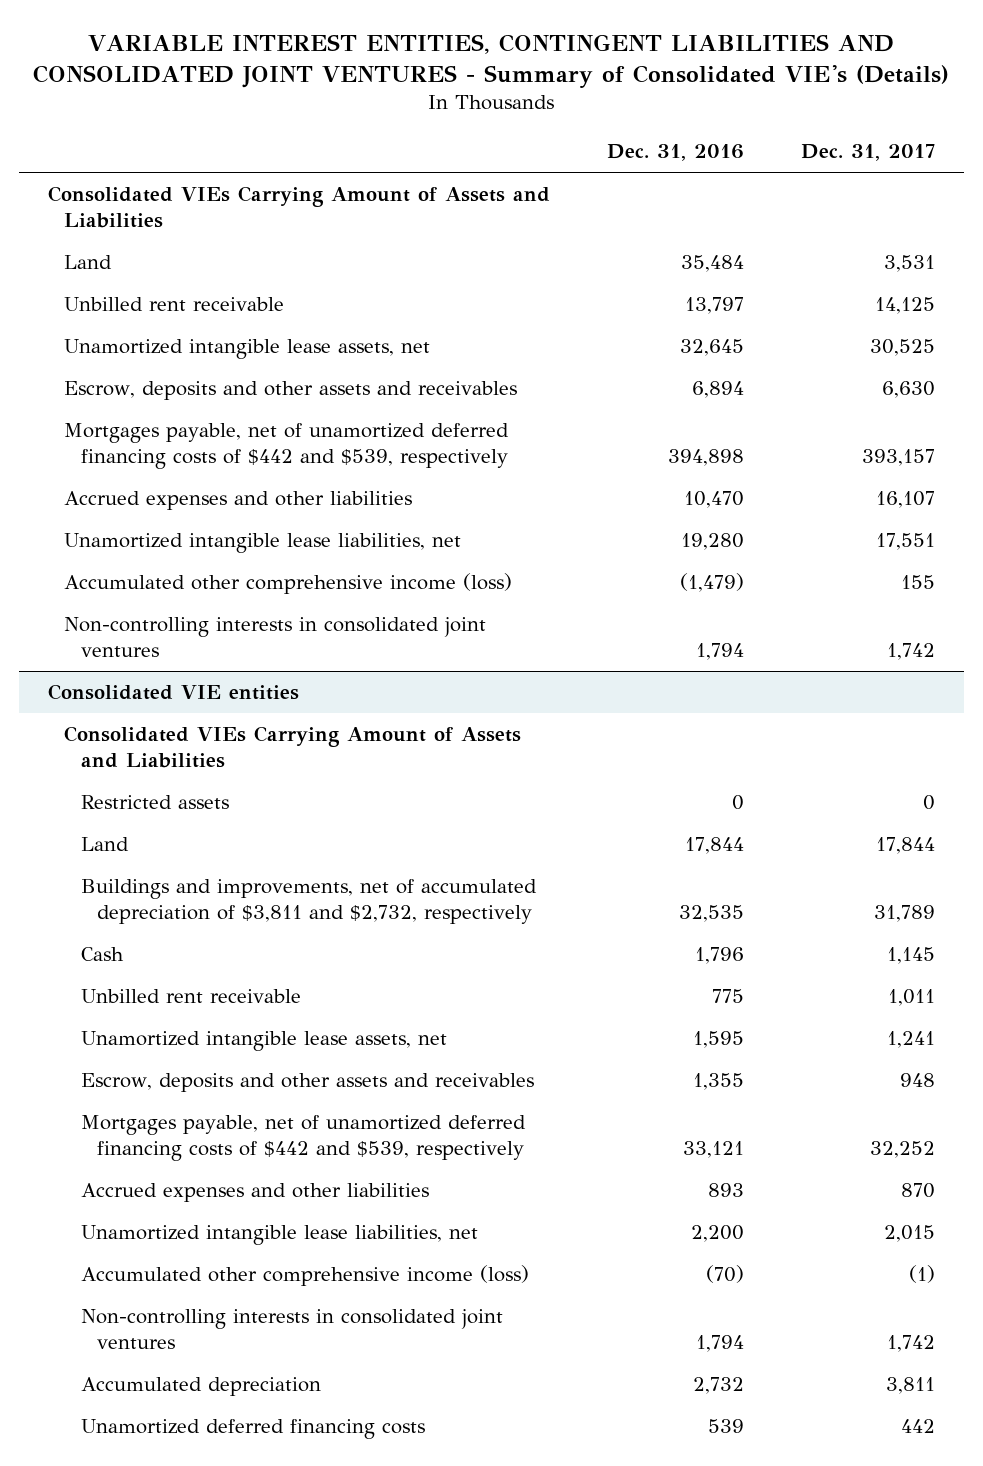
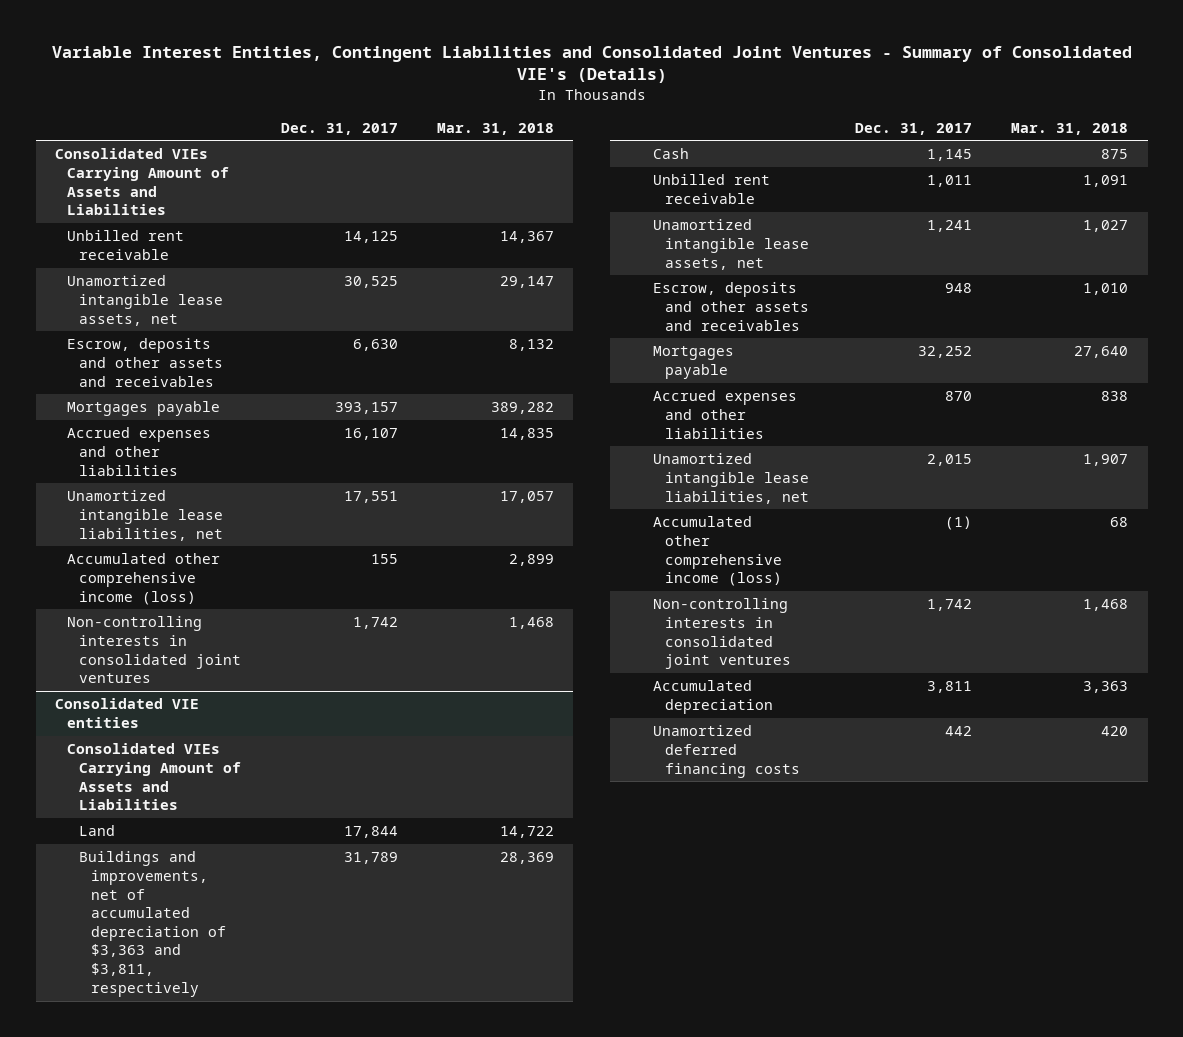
- VARIABLE INTEREST ENTITIES, CONTINGENT LIABILITIES AND CONSOLIDATED JOINT VENTURES - Summary of Consolidated VIE's (Details)
+ Variable Interest Entities, Contingent Liabilities and Consolidated Joint Ventures - Summary of Consolidated VIE's (Details)
- | Dec. 31, 2016 | Dec. 31, 2017
+ | Dec. 31, 2017 | Mar. 31, 2018
- Land | 35,484 | 3,531
- Mortgages payable, net of unamortized deferred financing costs of $442 and $539, respectively | 394,898 | 393,157
+ Mortgages payable | 393,157 | 389,282
@ Consolidated VIE entities
- Restricted assets | 0 | 0
- Buildings and improvements, net of accumulated depreciation of $3,811 and $2,732, respectively | 32,535 | 31,789
+ Buildings and improvements, net of accumulated depreciation of $3,363 and $3,811, respectively | 31,789 | 28,369
- Mortgages payable, net of unamortized deferred financing costs of $442 and $539, respectively | 33,121 | 32,252
+ Mortgages payable | 32,252 | 27,640

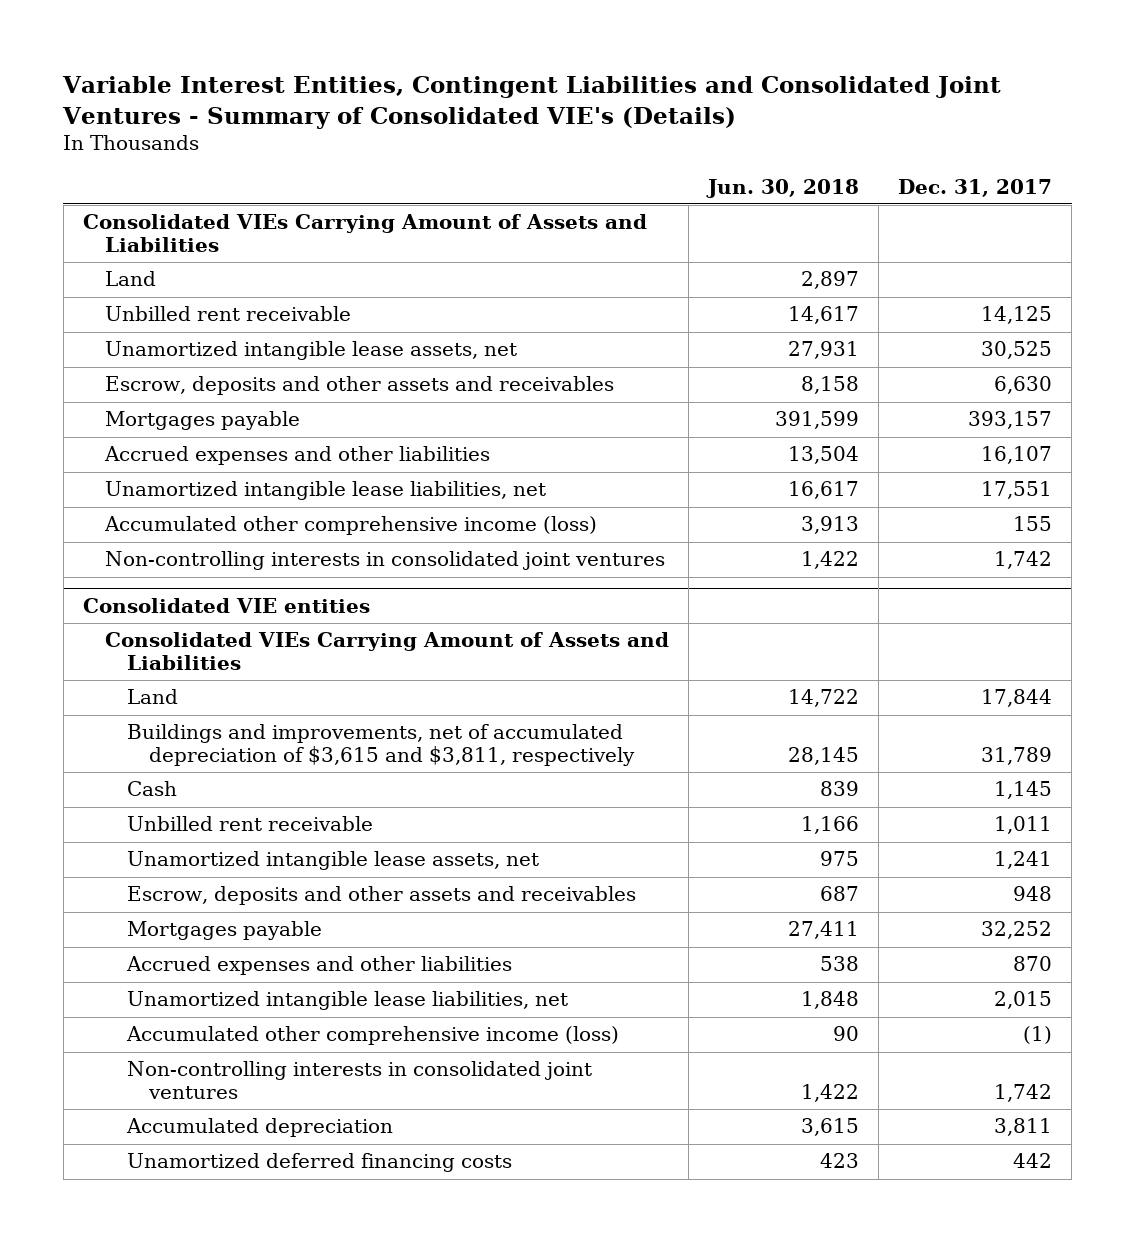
- | Dec. 31, 2017 | Mar. 31, 2018
+ | Jun. 30, 2018 | Dec. 31, 2017
+ Land | 2,897 |
@ Consolidated VIE entities
- Buildings and improvements, net of accumulated depreciation of $3,363 and $3,811, respectively | 31,789 | 28,369
+ Buildings and improvements, net of accumulated depreciation of $3,615 and $3,811, respectively | 28,145 | 31,789

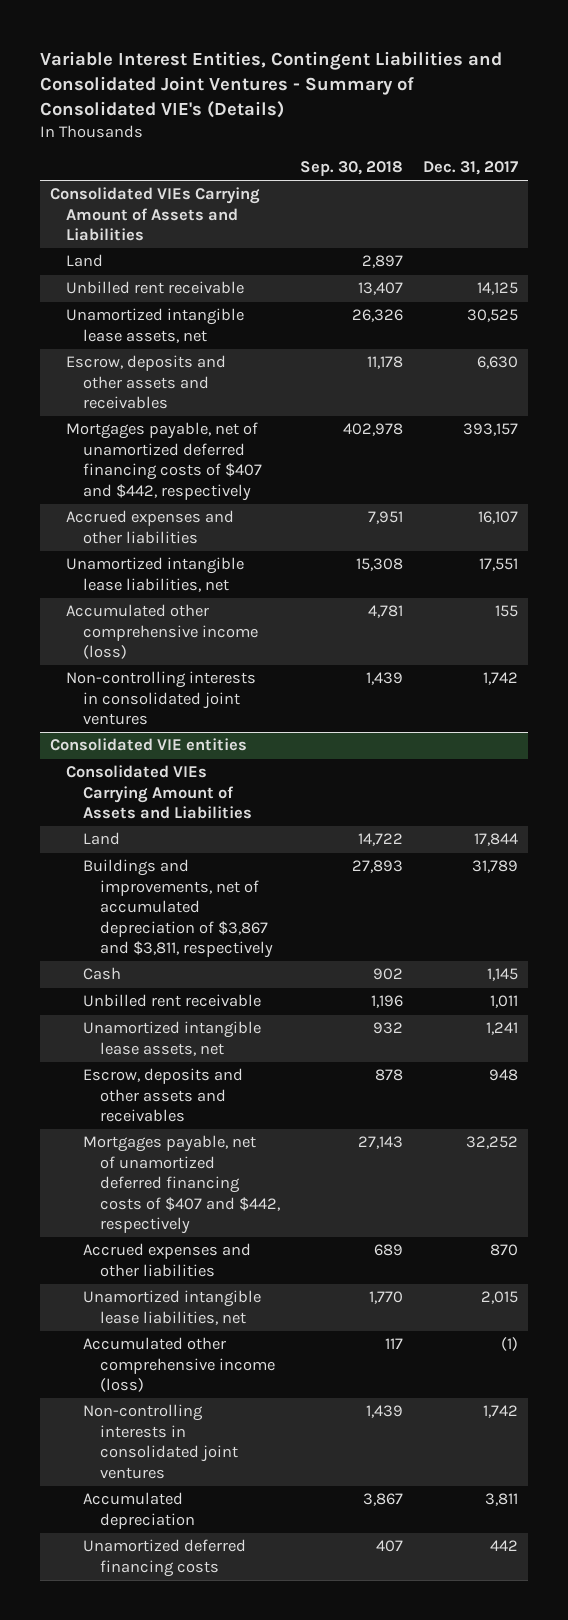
- | Jun. 30, 2018 | Dec. 31, 2017
+ | Sep. 30, 2018 | Dec. 31, 2017
- Mortgages payable | 391,599 | 393,157
+ Mortgages payable, net of unamortized deferred financing costs of $407 and $442, respectively | 402,978 | 393,157
@ Consolidated VIE entities
- Buildings and improvements, net of accumulated depreciation of $3,615 and $3,811, respectively | 28,145 | 31,789
+ Buildings and improvements, net of accumulated depreciation of $3,867 and $3,811, respectively | 27,893 | 31,789
- Mortgages payable | 27,411 | 32,252
+ Mortgages payable, net of unamortized deferred financing costs of $407 and $442, respectively | 27,143 | 32,252

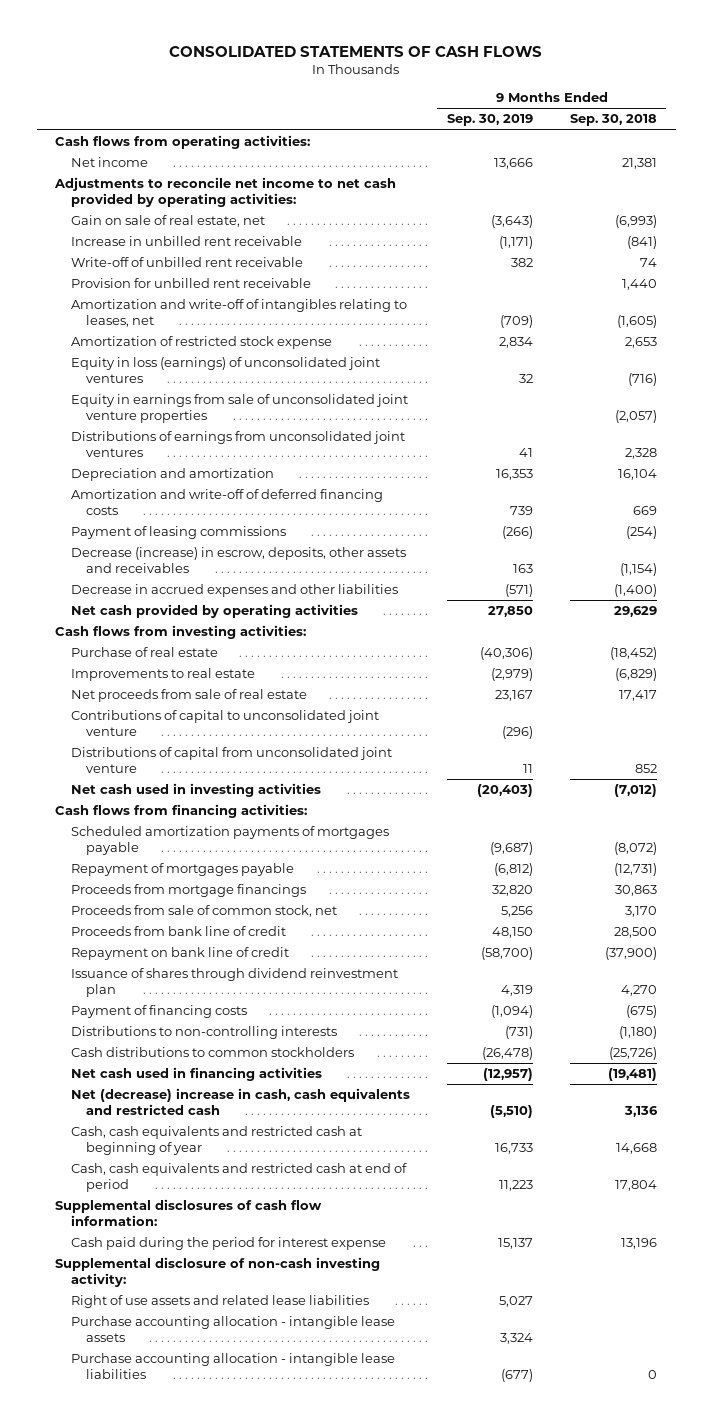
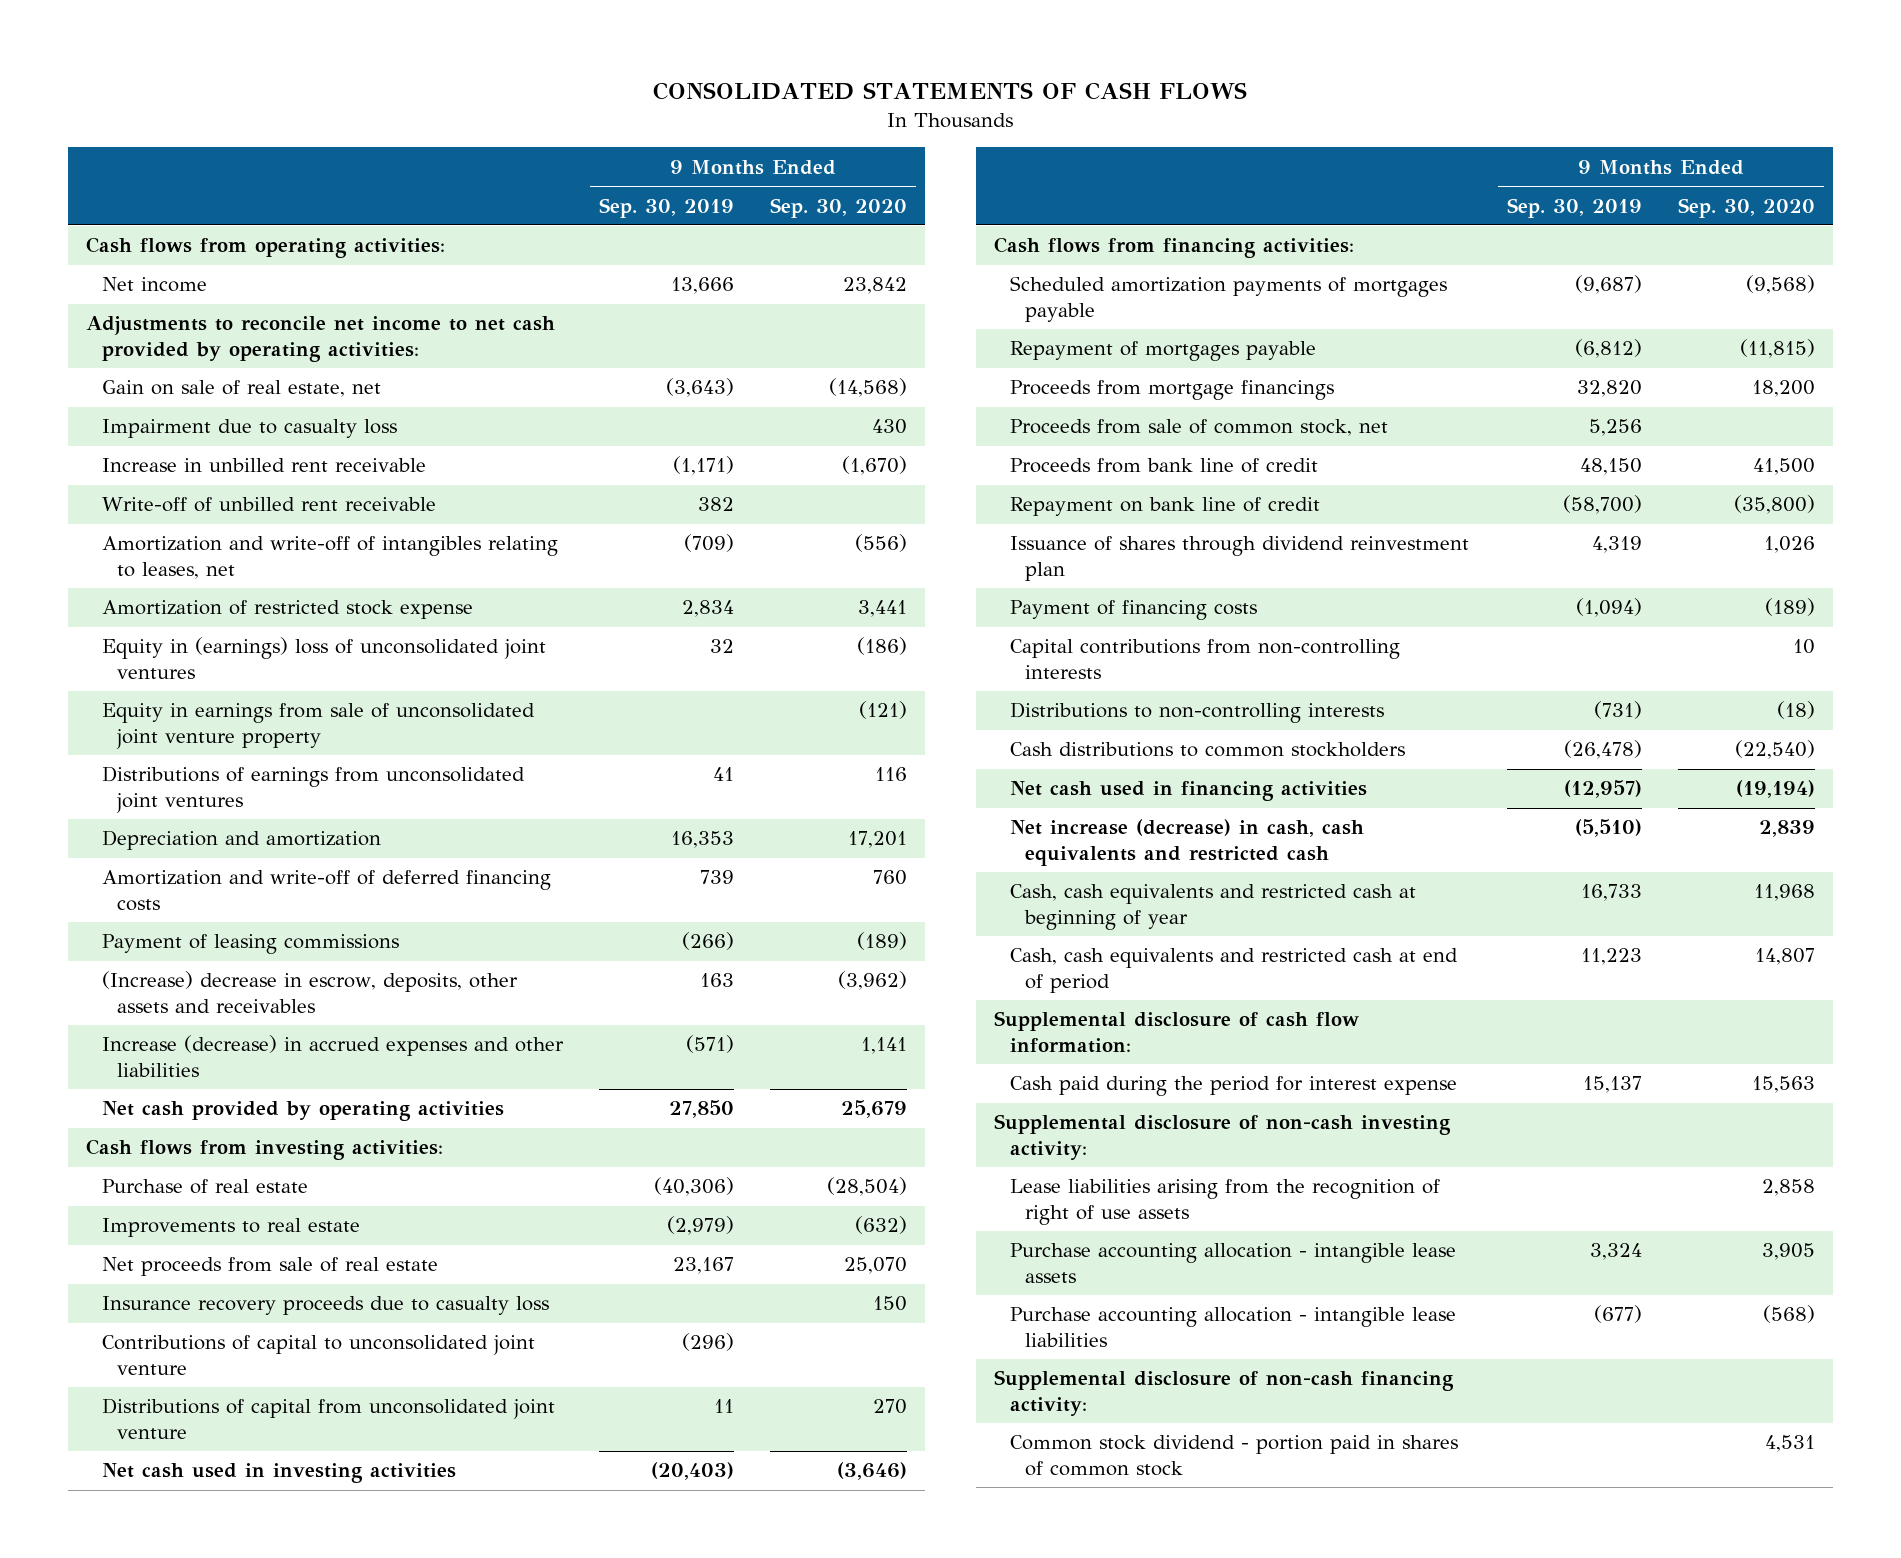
- | 9 Months Ended Sep. 30, 2019 | 9 Months Ended Sep. 30, 2018
+ | 9 Months Ended Sep. 30, 2019 | 9 Months Ended Sep. 30, 2020
+ Impairment due to casualty loss | | 430
- Provision for unbilled rent receivable | | 1,440
- Equity in loss (earnings) of unconsolidated joint ventures | 32 | (716)
- Equity in earnings from sale of unconsolidated joint venture properties | | (2,057)
+ Equity in (earnings) loss of unconsolidated joint ventures | 32 | (186)
+ Equity in earnings from sale of unconsolidated joint venture property | | (121)
- Decrease (increase) in escrow, deposits, other assets and receivables | 163 | (1,154)
- Decrease in accrued expenses and other liabilities | (571) | (1,400)
+ (Increase) decrease in escrow, deposits, other assets and receivables | 163 | (3,962)
+ Increase (decrease) in accrued expenses and other liabilities | (571) | 1,141
+ Insurance recovery proceeds due to casualty loss | | 150
+ Capital contributions from non-controlling interests | | 10
- Net (decrease) increase in cash, cash equivalents and restricted cash | (5,510) | 3,136
+ Net increase (decrease) in cash, cash equivalents and restricted cash | (5,510) | 2,839
- Supplemental disclosures of cash flow information:
+ Supplemental disclosure of cash flow information:
- Right of use assets and related lease liabilities | 5,027 |
+ Lease liabilities arising from the recognition of right of use assets | | 2,858
+ Supplemental disclosure of non-cash financing activity:
+ Common stock dividend - portion paid in shares of common stock | | 4,531

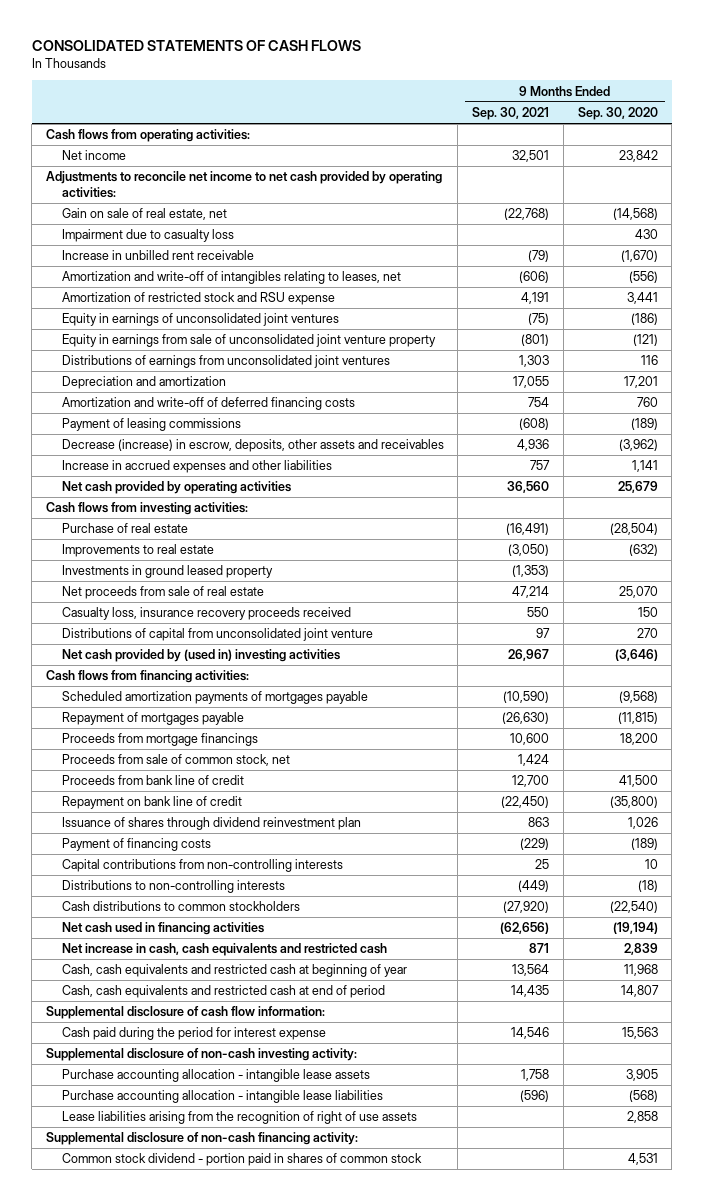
- | 9 Months Ended Sep. 30, 2019 | 9 Months Ended Sep. 30, 2020
+ | 9 Months Ended Sep. 30, 2021 | 9 Months Ended Sep. 30, 2020
- Write-off of unbilled rent receivable | 382 |
- Amortization of restricted stock expense | 2,834 | 3,441
- Equity in (earnings) loss of unconsolidated joint ventures | 32 | (186)
+ Amortization of restricted stock and RSU expense | 4,191 | 3,441
+ Equity in earnings of unconsolidated joint ventures | (75) | (186)
- (Increase) decrease in escrow, deposits, other assets and receivables | 163 | (3,962)
- Increase (decrease) in accrued expenses and other liabilities | (571) | 1,141
+ Decrease (increase) in escrow, deposits, other assets and receivables | 4,936 | (3,962)
+ Increase in accrued expenses and other liabilities | 757 | 1,141
+ Investments in ground leased property | (1,353) |
- Insurance recovery proceeds due to casualty loss | | 150
- Contributions of capital to unconsolidated joint venture | (296) |
+ Casualty loss, insurance recovery proceeds received | 550 | 150
- Net cash used in investing activities | (20,403) | (3,646)
+ Net cash provided by (used in) investing activities | 26,967 | (3,646)
- Net increase (decrease) in cash, cash equivalents and restricted cash | (5,510) | 2,839
+ Net increase in cash, cash equivalents and restricted cash | 871 | 2,839
moved down: Lease liabilities arising from the recognition of right of use assets | | 2,858

